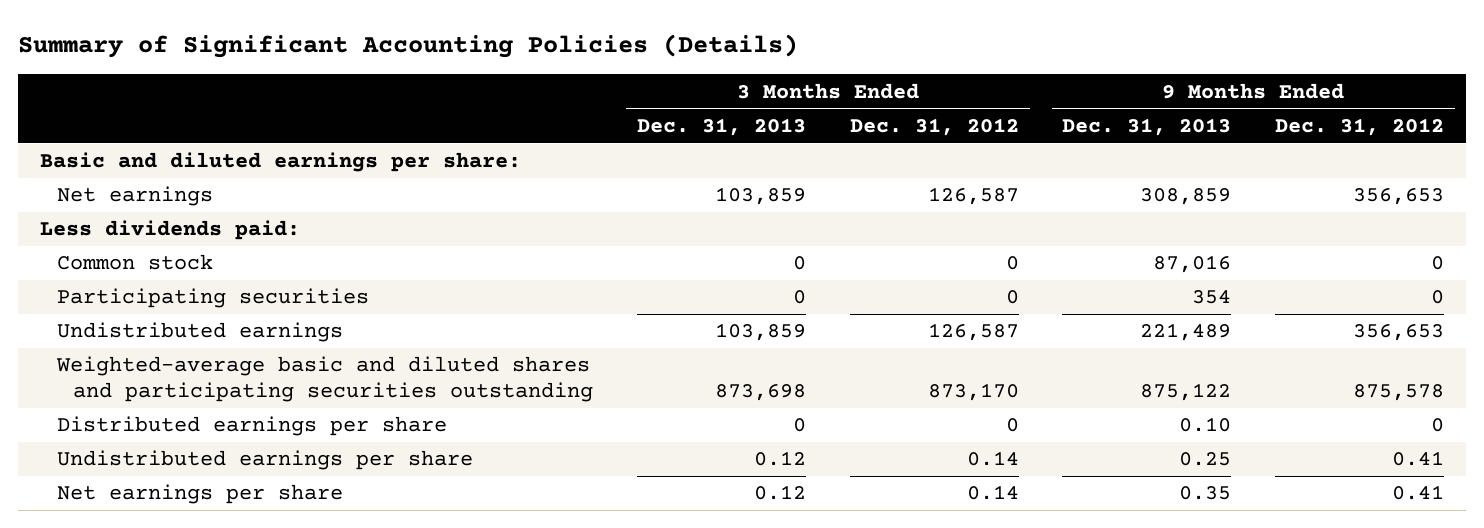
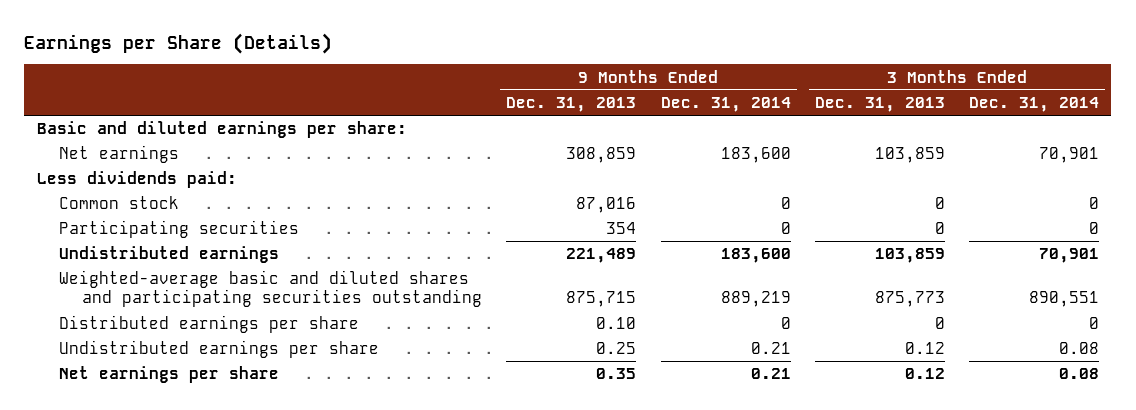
- Summary of Significant Accounting Policies (Details)
+ Earnings per Share (Details)
- | 3 Months Ended Dec. 31, 2013 | 3 Months Ended Dec. 31, 2012 | 9 Months Ended Dec. 31, 2013 | 9 Months Ended Dec. 31, 2012
+ | 9 Months Ended Dec. 31, 2013 | 9 Months Ended Dec. 31, 2014 | 3 Months Ended Dec. 31, 2013 | 3 Months Ended Dec. 31, 2014
- Weighted-average basic and diluted shares and participating securities outstanding | 873,698 | 873,170 | 875,122 | 875,578
+ Weighted-average basic and diluted shares and participating securities outstanding | 875,715 | 889,219 | 875,773 | 890,551

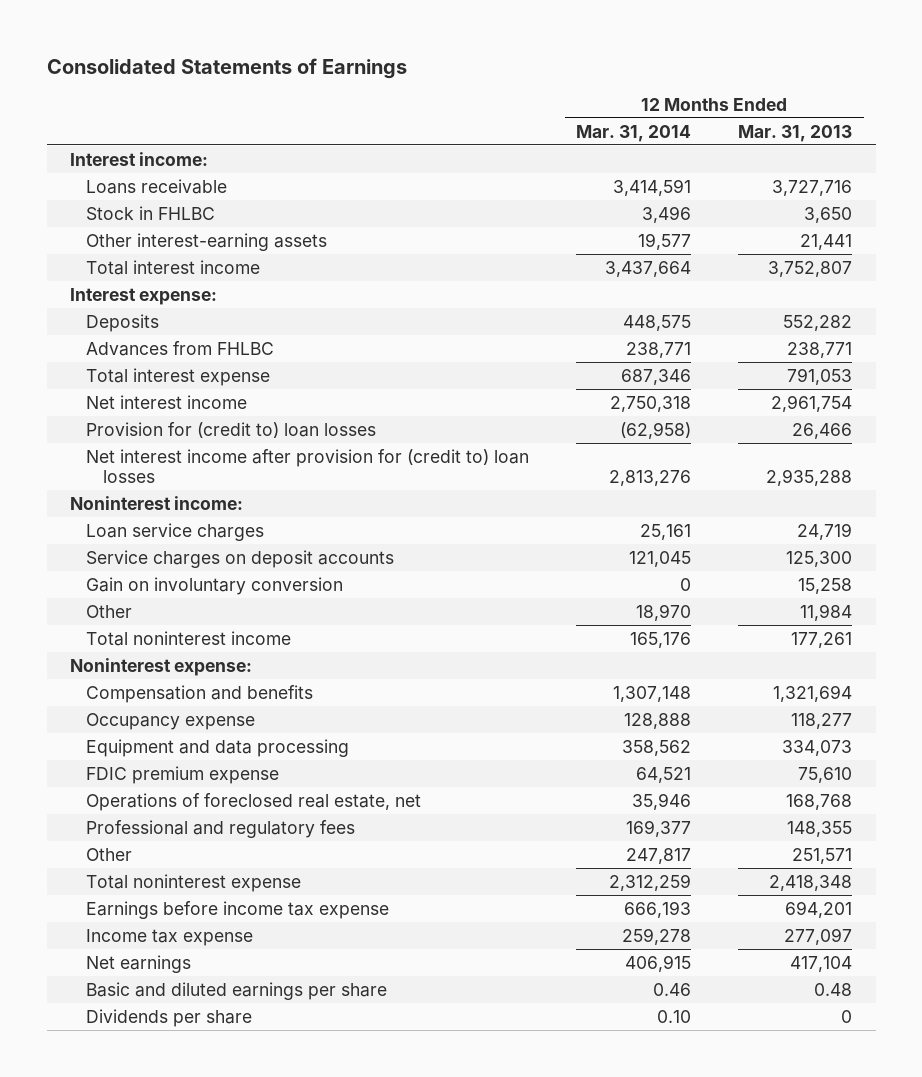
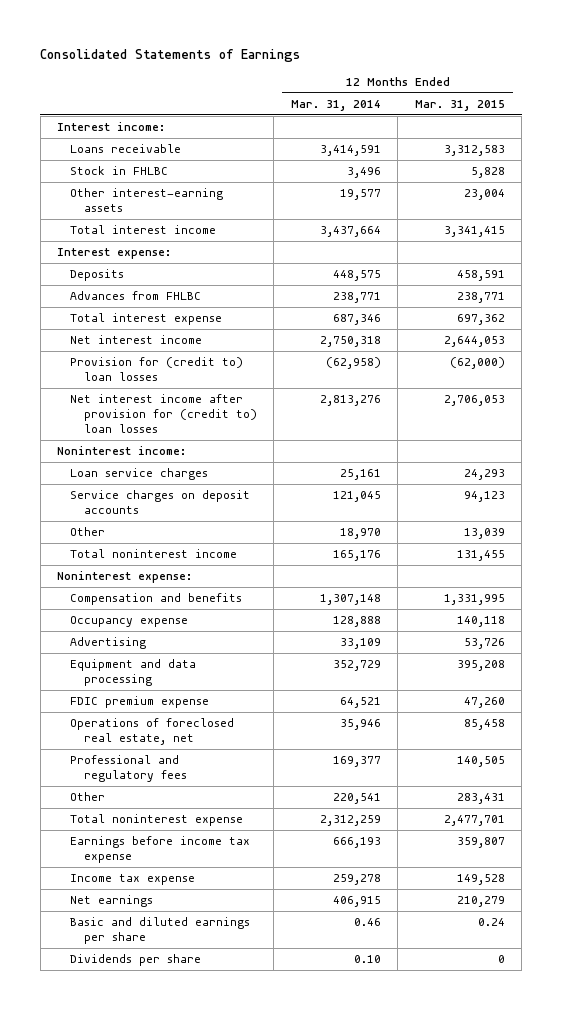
- | 12 Months Ended Mar. 31, 2014 | 12 Months Ended Mar. 31, 2013
+ | 12 Months Ended Mar. 31, 2014 | 12 Months Ended Mar. 31, 2015
- Gain on involuntary conversion | 0 | 15,258
- Equipment and data processing | 358,562 | 334,073
+ Advertising | 33,109 | 53,726
+ Equipment and data processing | 352,729 | 395,208
- Other | 247,817 | 251,571
+ Other | 220,541 | 283,431

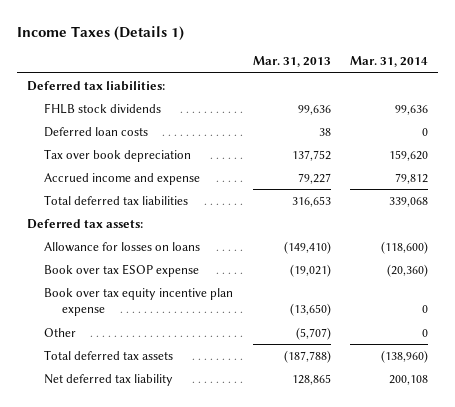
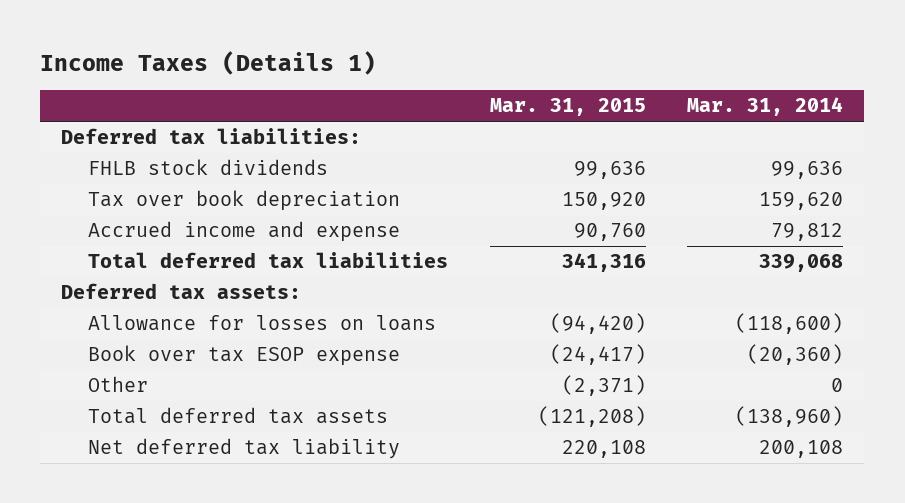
- | Mar. 31, 2013 | Mar. 31, 2014
+ | Mar. 31, 2015 | Mar. 31, 2014
- Deferred loan costs | 38 | 0
- Book over tax equity incentive plan expense | (13,650) | 0

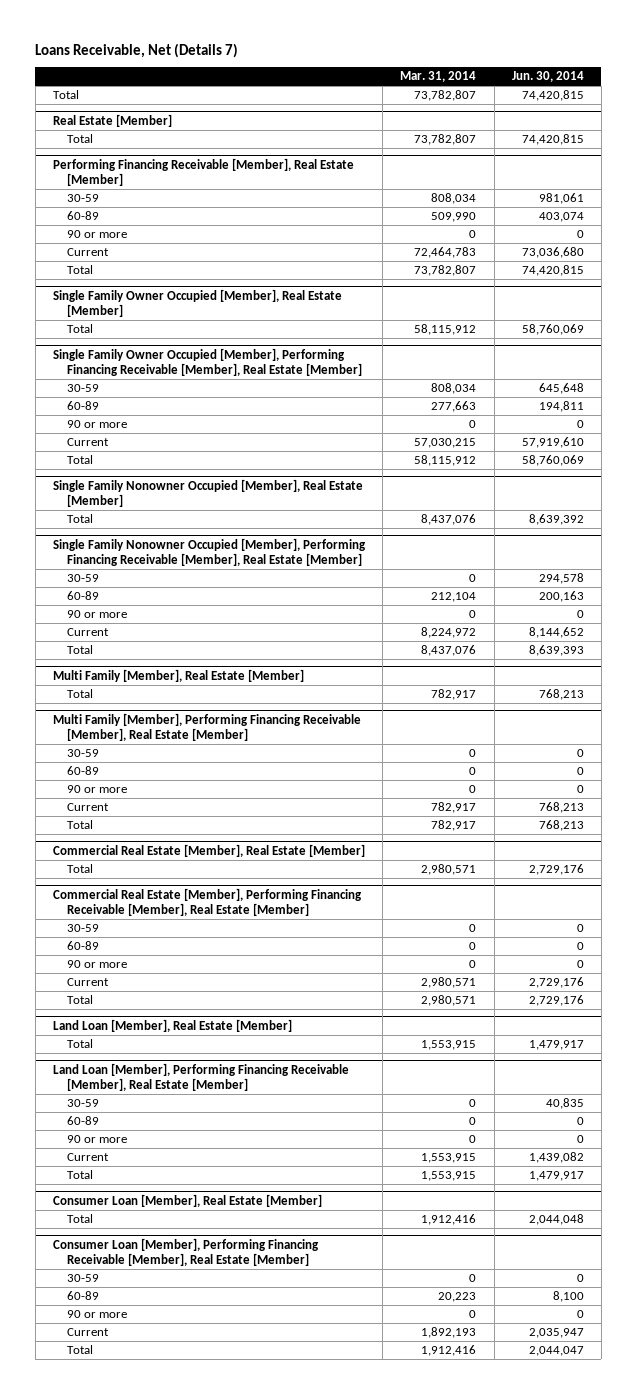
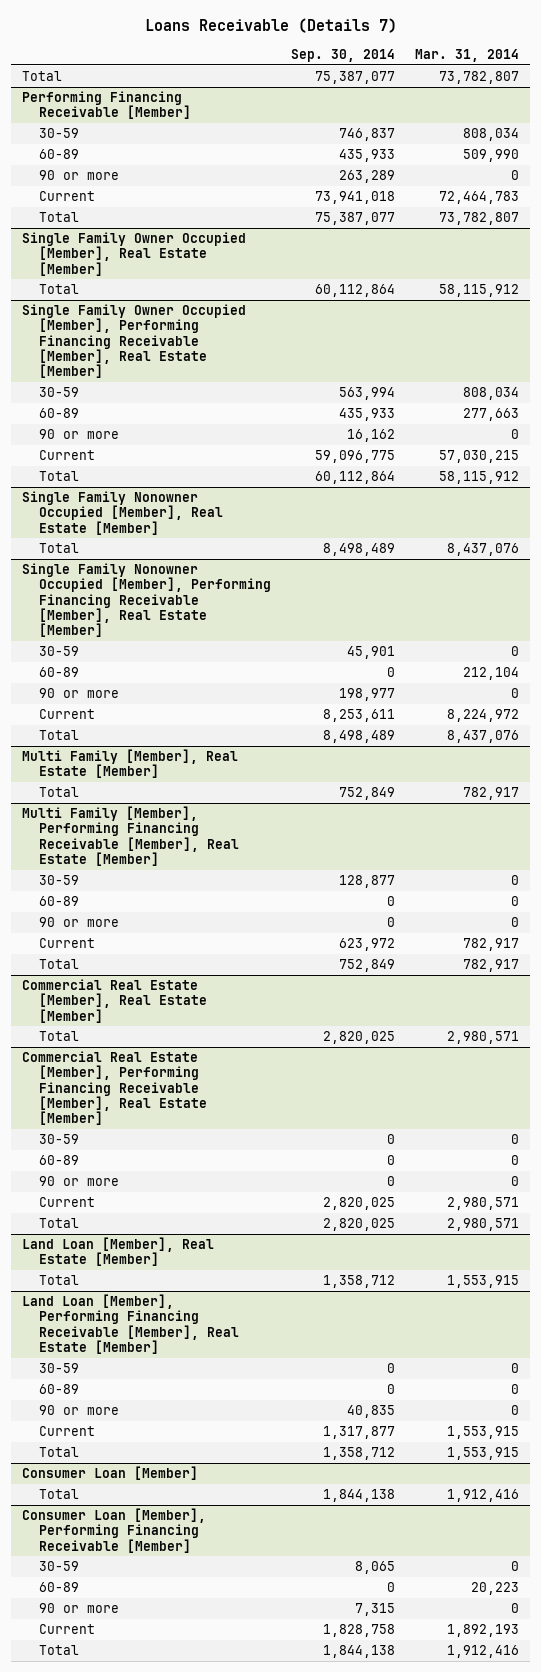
- Loans Receivable, Net (Details 7)
+ Loans Receivable (Details 7)
- | Mar. 31, 2014 | Jun. 30, 2014
+ | Sep. 30, 2014 | Mar. 31, 2014
- Real Estate [Member]
- Total | 73,782,807 | 74,420,815
- Performing Financing Receivable [Member], Real Estate [Member]
+ Performing Financing Receivable [Member]
- Consumer Loan [Member], Real Estate [Member]
+ Consumer Loan [Member]
- Consumer Loan [Member], Performing Financing Receivable [Member], Real Estate [Member]
+ Consumer Loan [Member], Performing Financing Receivable [Member]

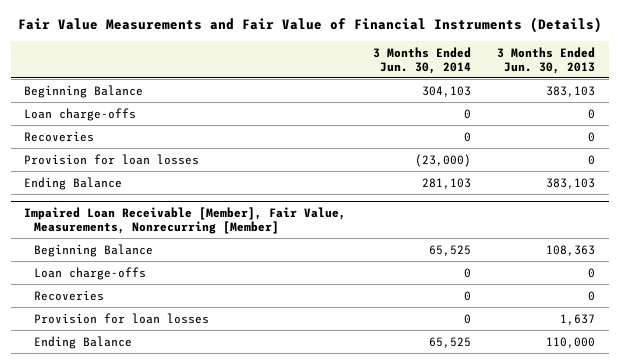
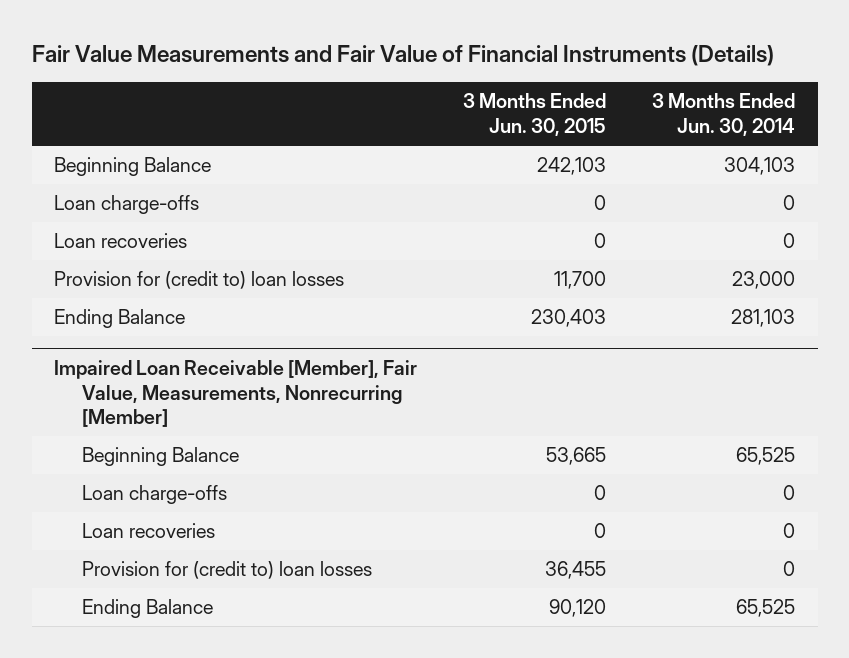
- | 3 Months Ended Jun. 30, 2014 | 3 Months Ended Jun. 30, 2013
+ | 3 Months Ended Jun. 30, 2015 | 3 Months Ended Jun. 30, 2014
- Recoveries | 0 | 0
- Provision for loan losses | (23,000) | 0
+ Loan recoveries | 0 | 0
+ Provision for (credit to) loan losses | 11,700 | 23,000
@ Impaired Loan Receivable [Member], Fair Value, Measurements, Nonrecurring [Member]
- Recoveries | 0 | 0
- Provision for loan losses | 0 | 1,637
+ Loan recoveries | 0 | 0
+ Provision for (credit to) loan losses | 36,455 | 0

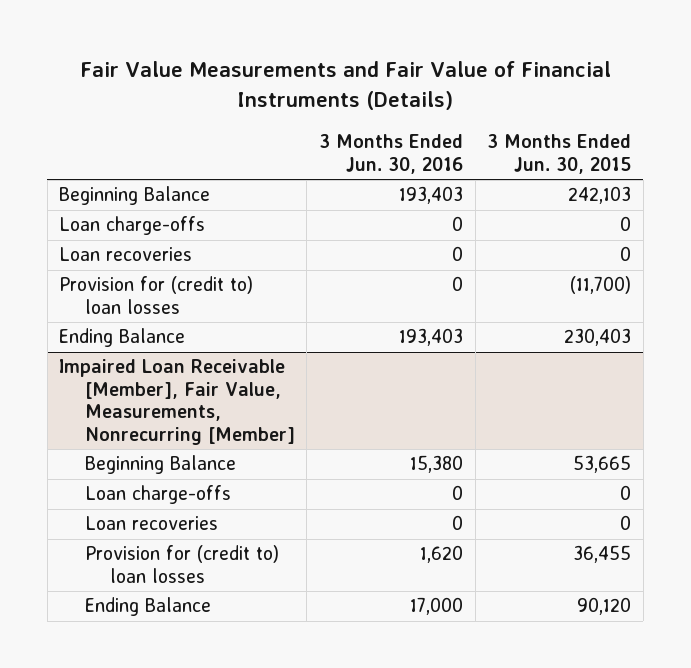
- | 3 Months Ended Jun. 30, 2015 | 3 Months Ended Jun. 30, 2014
+ | 3 Months Ended Jun. 30, 2016 | 3 Months Ended Jun. 30, 2015
- Provision for (credit to) loan losses | 11,700 | 23,000
+ Provision for (credit to) loan losses | 0 | (11,700)

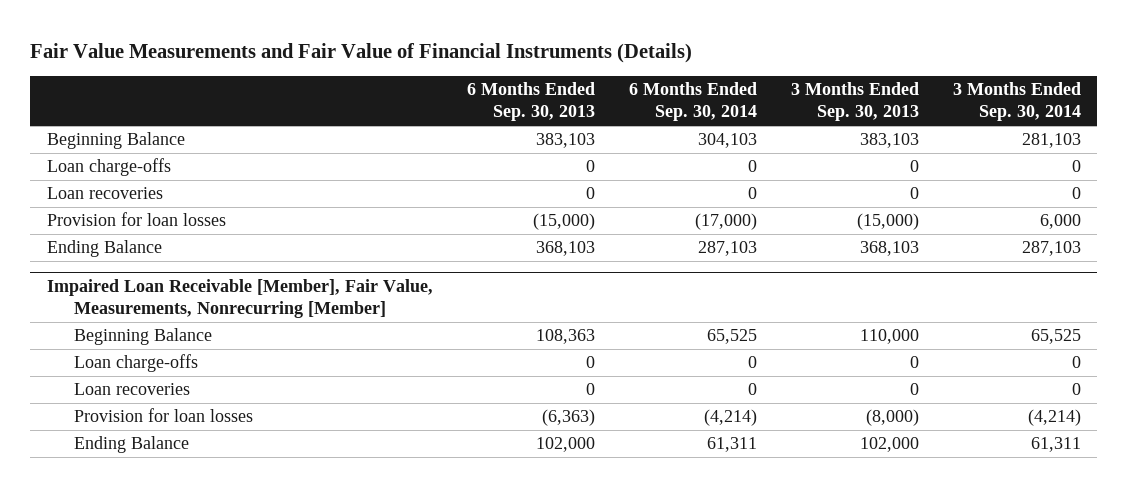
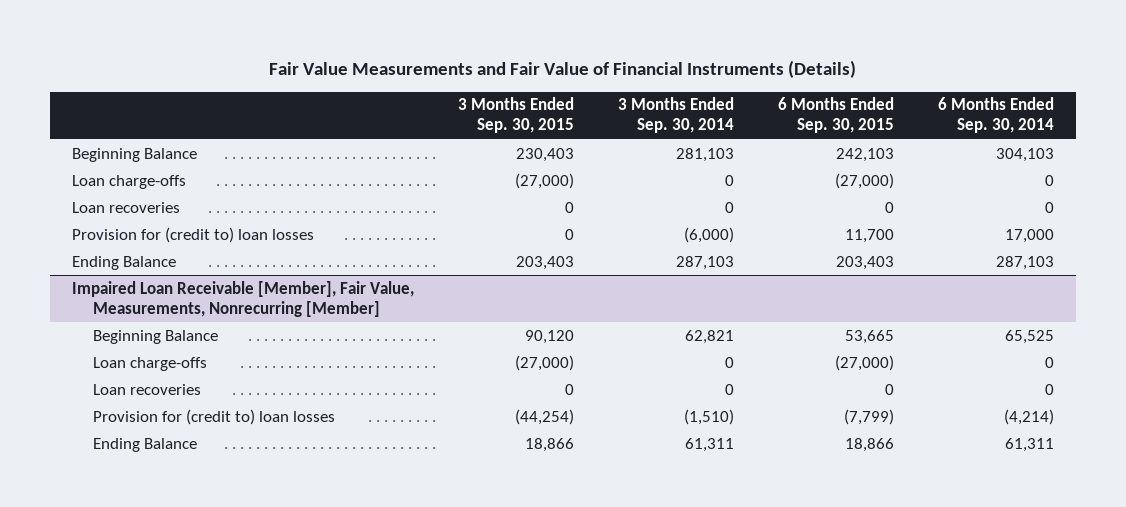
- | 6 Months Ended Sep. 30, 2013 | 6 Months Ended Sep. 30, 2014 | 3 Months Ended Sep. 30, 2013 | 3 Months Ended Sep. 30, 2014
+ | 3 Months Ended Sep. 30, 2015 | 3 Months Ended Sep. 30, 2014 | 6 Months Ended Sep. 30, 2015 | 6 Months Ended Sep. 30, 2014
- Provision for loan losses | (15,000) | (17,000) | (15,000) | 6,000
+ Provision for (credit to) loan losses | 0 | (6,000) | 11,700 | 17,000
@ Impaired Loan Receivable [Member], Fair Value, Measurements, Nonrecurring [Member]
- Beginning Balance | 108,363 | 65,525 | 110,000 | 65,525
+ Beginning Balance | 90,120 | 62,821 | 53,665 | 65,525
- Provision for loan losses | (6,363) | (4,214) | (8,000) | (4,214)
+ Provision for (credit to) loan losses | (44,254) | (1,510) | (7,799) | (4,214)

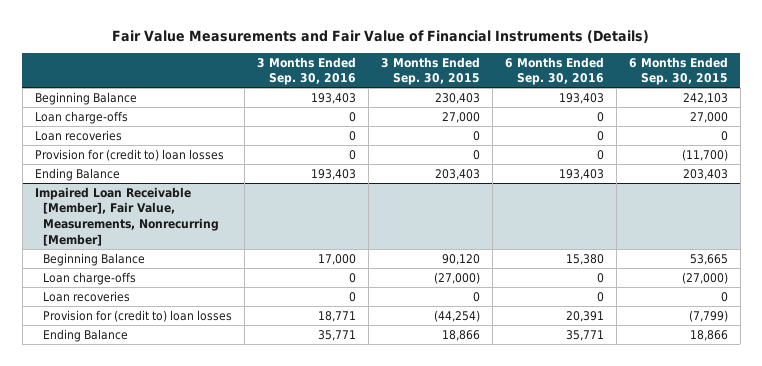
- | 3 Months Ended Sep. 30, 2015 | 3 Months Ended Sep. 30, 2014 | 6 Months Ended Sep. 30, 2015 | 6 Months Ended Sep. 30, 2014
+ | 3 Months Ended Sep. 30, 2016 | 3 Months Ended Sep. 30, 2015 | 6 Months Ended Sep. 30, 2016 | 6 Months Ended Sep. 30, 2015
- Loan charge-offs | (27,000) | 0 | (27,000) | 0
+ Loan charge-offs | 0 | 27,000 | 0 | 27,000
- Provision for (credit to) loan losses | 0 | (6,000) | 11,700 | 17,000
+ Provision for (credit to) loan losses | 0 | 0 | 0 | (11,700)

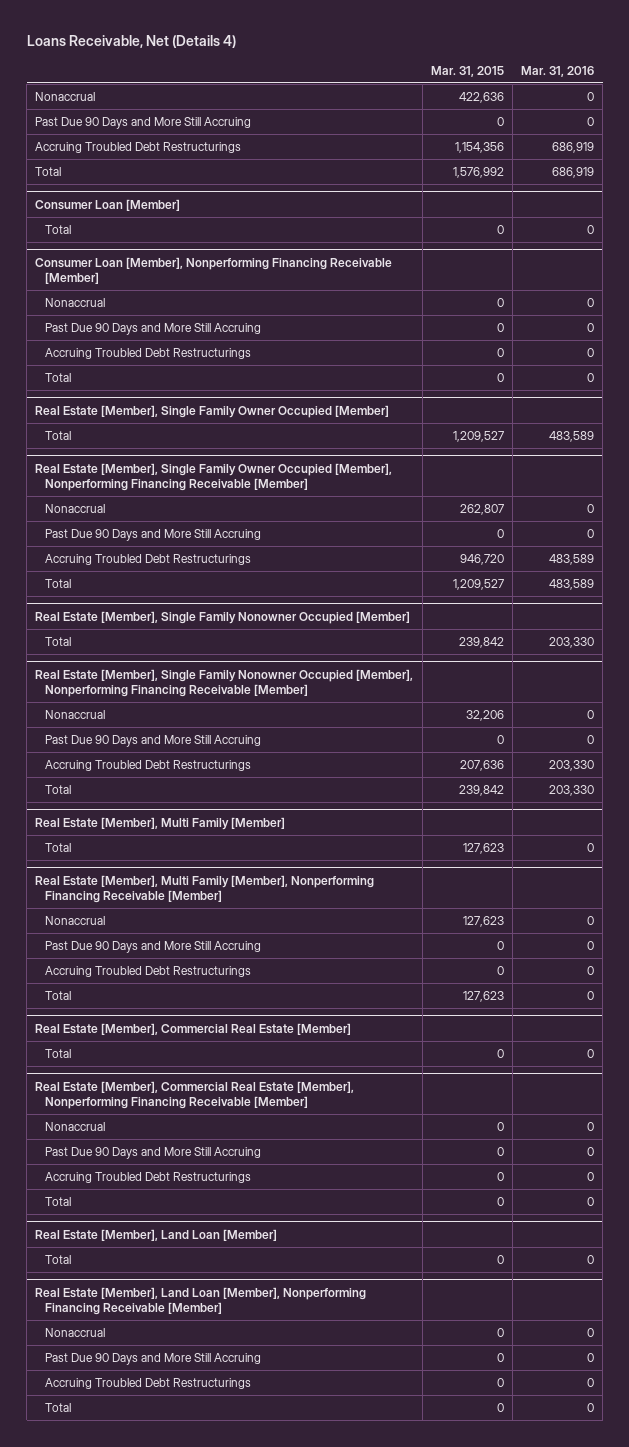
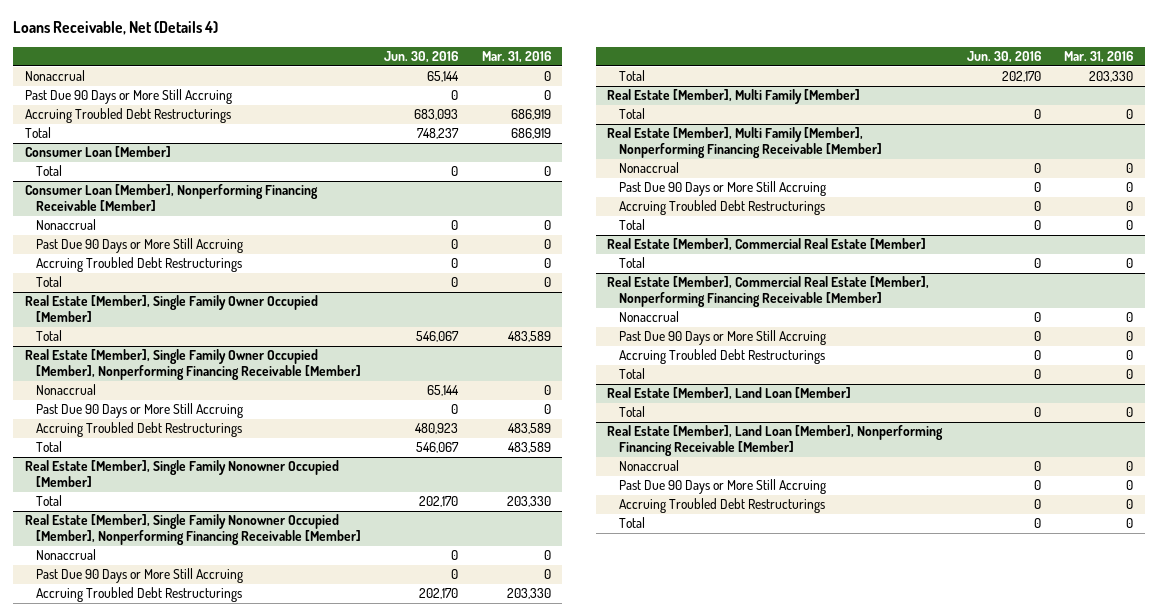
- | Mar. 31, 2015 | Mar. 31, 2016
+ | Jun. 30, 2016 | Mar. 31, 2016
- Past Due 90 Days and More Still Accruing | 0 | 0
+ Past Due 90 Days or More Still Accruing | 0 | 0
@ Consumer Loan [Member], Nonperforming Financing Receivable [Member]
- Past Due 90 Days and More Still Accruing | 0 | 0
+ Past Due 90 Days or More Still Accruing | 0 | 0
@ Real Estate [Member], Single Family Owner Occupied [Member], Nonperforming Financing Receivable [Member]
- Past Due 90 Days and More Still Accruing | 0 | 0
+ Past Due 90 Days or More Still Accruing | 0 | 0
@ Real Estate [Member], Single Family Nonowner Occupied [Member], Nonperforming Financing Receivable [Member]
- Past Due 90 Days and More Still Accruing | 0 | 0
+ Past Due 90 Days or More Still Accruing | 0 | 0
@ Real Estate [Member], Multi Family [Member], Nonperforming Financing Receivable [Member]
- Past Due 90 Days and More Still Accruing | 0 | 0
+ Past Due 90 Days or More Still Accruing | 0 | 0
@ Real Estate [Member], Commercial Real Estate [Member], Nonperforming Financing Receivable [Member]
- Past Due 90 Days and More Still Accruing | 0 | 0
+ Past Due 90 Days or More Still Accruing | 0 | 0
@ Real Estate [Member], Land Loan [Member], Nonperforming Financing Receivable [Member]
- Past Due 90 Days and More Still Accruing | 0 | 0
+ Past Due 90 Days or More Still Accruing | 0 | 0

